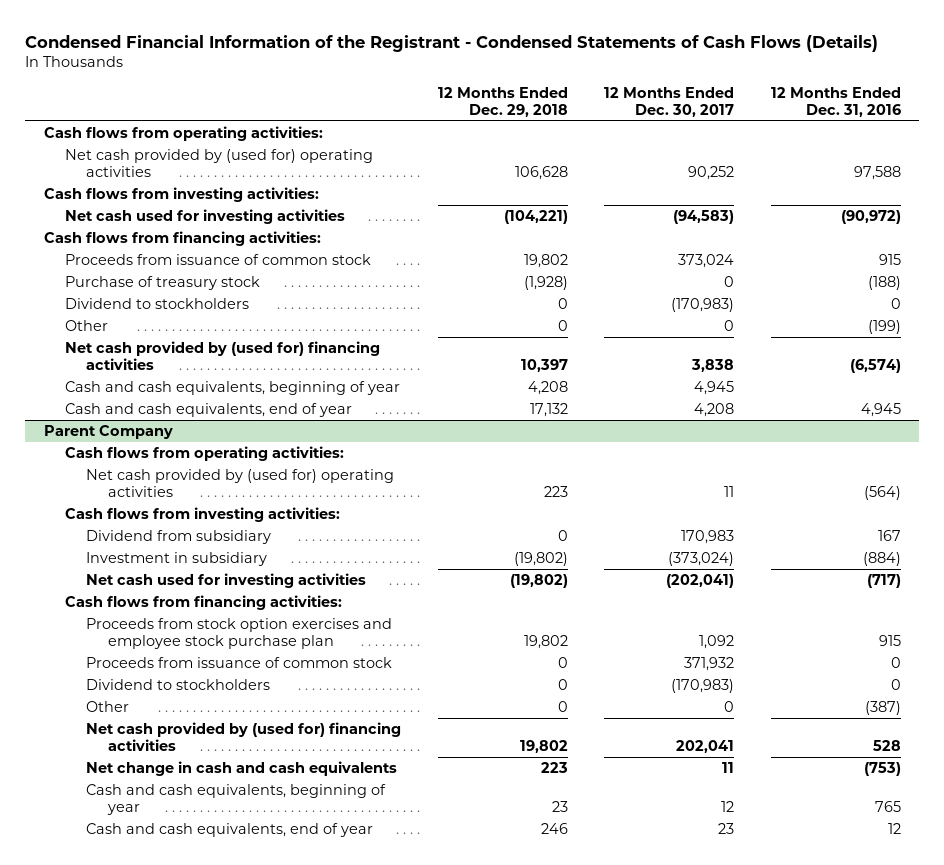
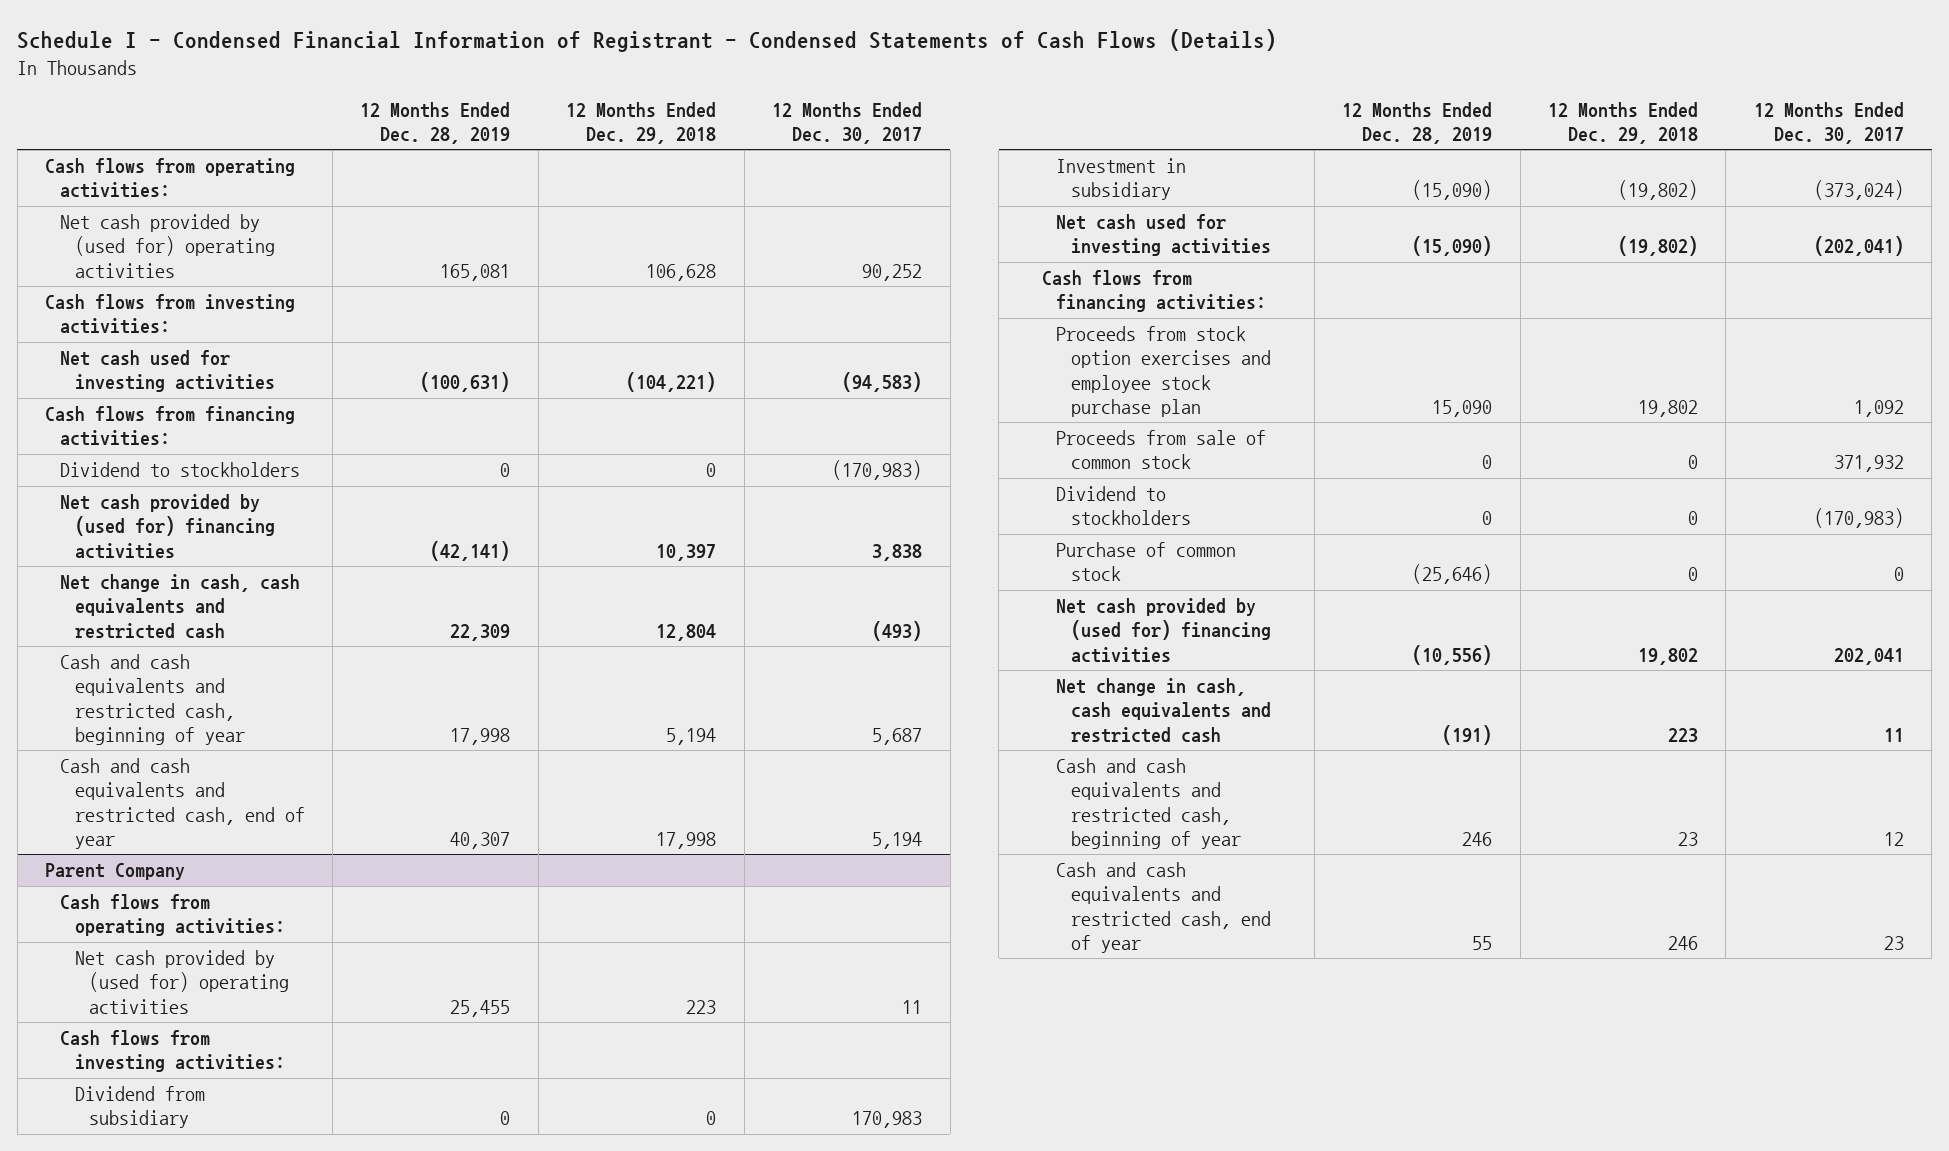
- Condensed Financial Information of the Registrant - Condensed Statements of Cash Flows (Details)
+ Schedule I - Condensed Financial Information of Registrant - Condensed Statements of Cash Flows (Details)
- | 12 Months Ended Dec. 29, 2018 | 12 Months Ended Dec. 30, 2017 | 12 Months Ended Dec. 31, 2016
+ | 12 Months Ended Dec. 28, 2019 | 12 Months Ended Dec. 29, 2018 | 12 Months Ended Dec. 30, 2017
- Proceeds from issuance of common stock | 19,802 | 373,024 | 915
- Purchase of treasury stock | (1,928) | 0 | (188)
- Other | 0 | 0 | (199)
- Cash and cash equivalents, beginning of year | 4,208 | 4,945 |
- Cash and cash equivalents, end of year | 17,132 | 4,208 | 4,945
+ Net change in cash, cash equivalents and restricted cash | 22,309 | 12,804 | (493)
+ Cash and cash equivalents and restricted cash, beginning of year | 17,998 | 5,194 | 5,687
+ Cash and cash equivalents and restricted cash, end of year | 40,307 | 17,998 | 5,194
@ Parent Company
- Proceeds from issuance of common stock | 0 | 371,932 | 0
+ Proceeds from sale of common stock | 0 | 0 | 371,932
- Other | 0 | 0 | (387)
+ Purchase of common stock | (25,646) | 0 | 0
- Net change in cash and cash equivalents | 223 | 11 | (753)
- Cash and cash equivalents, beginning of year | 23 | 12 | 765
- Cash and cash equivalents, end of year | 246 | 23 | 12
+ Net change in cash, cash equivalents and restricted cash | (191) | 223 | 11
+ Cash and cash equivalents and restricted cash, beginning of year | 246 | 23 | 12
+ Cash and cash equivalents and restricted cash, end of year | 55 | 246 | 23

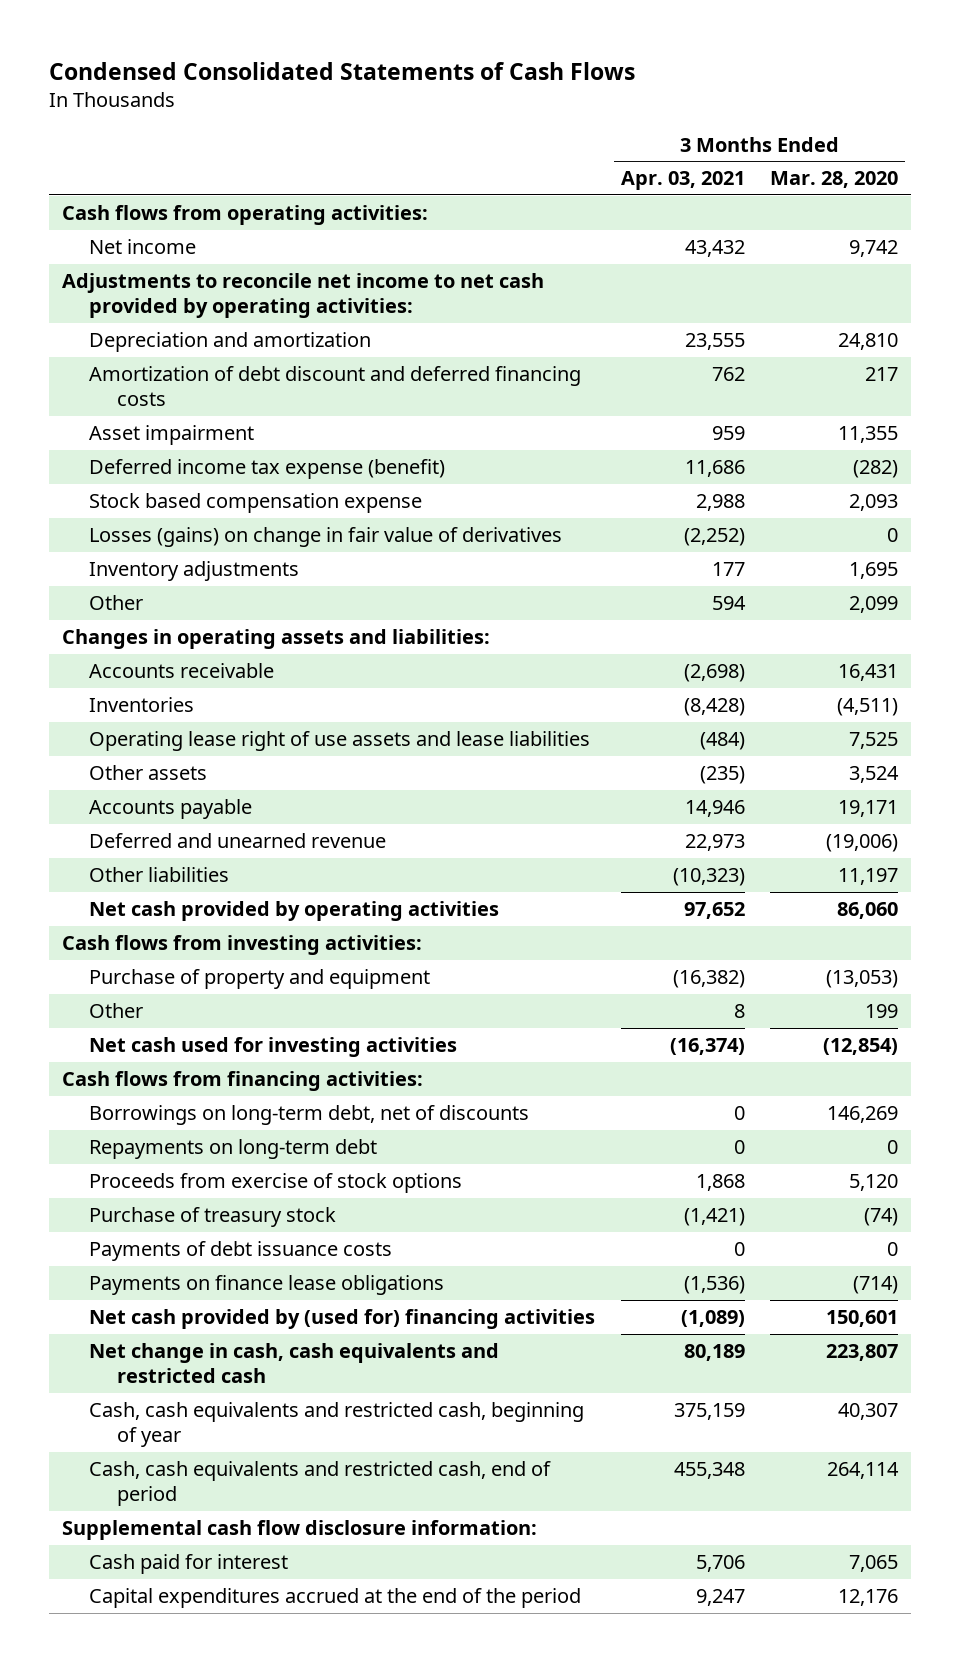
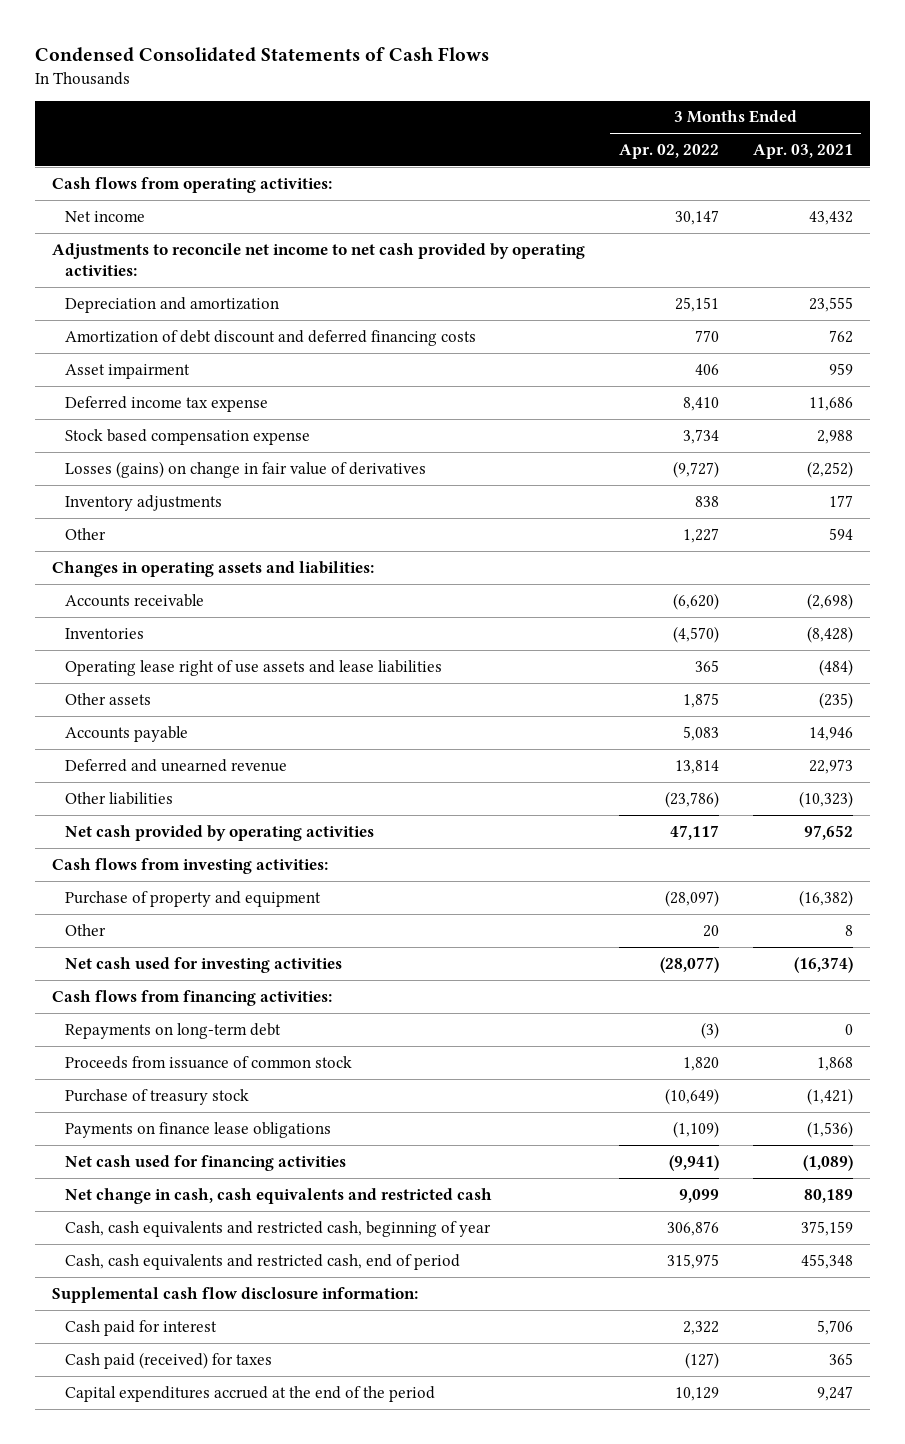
- | 3 Months Ended Apr. 03, 2021 | 3 Months Ended Mar. 28, 2020
+ | 3 Months Ended Apr. 02, 2022 | 3 Months Ended Apr. 03, 2021
- Deferred income tax expense (benefit) | 11,686 | (282)
+ Deferred income tax expense | 8,410 | 11,686
- Borrowings on long-term debt, net of discounts | 0 | 146,269
- Proceeds from exercise of stock options | 1,868 | 5,120
+ Proceeds from issuance of common stock | 1,820 | 1,868
- Payments of debt issuance costs | 0 | 0
- Net cash provided by (used for) financing activities | (1,089) | 150,601
+ Net cash used for financing activities | (9,941) | (1,089)
+ Cash paid (received) for taxes | (127) | 365

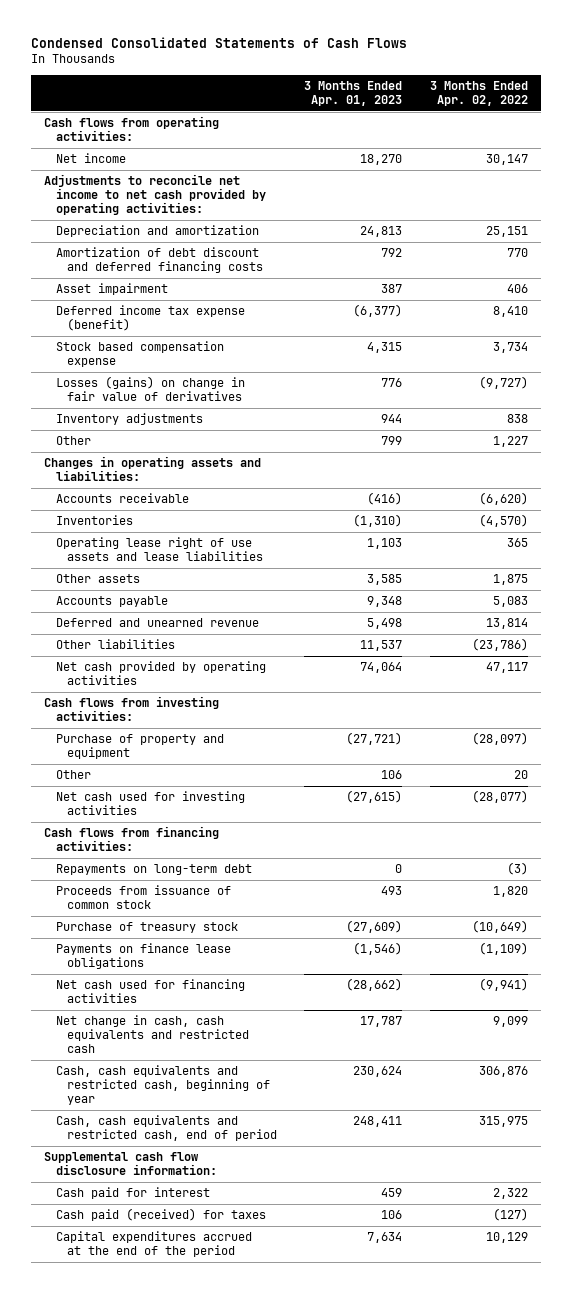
- | 3 Months Ended Apr. 02, 2022 | 3 Months Ended Apr. 03, 2021
+ | 3 Months Ended Apr. 01, 2023 | 3 Months Ended Apr. 02, 2022
- Deferred income tax expense | 8,410 | 11,686
+ Deferred income tax expense (benefit) | (6,377) | 8,410

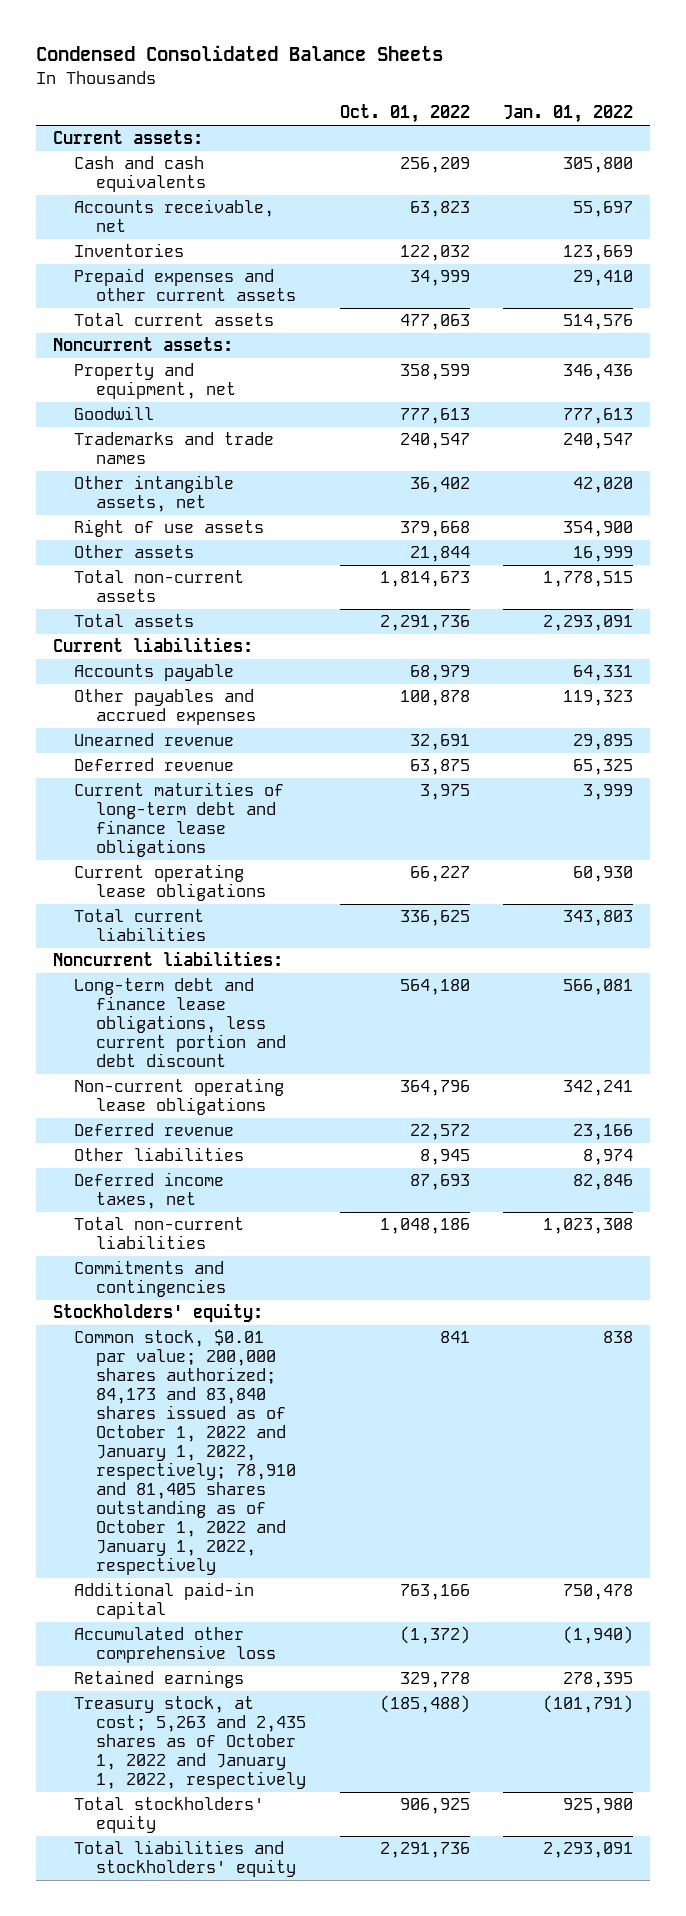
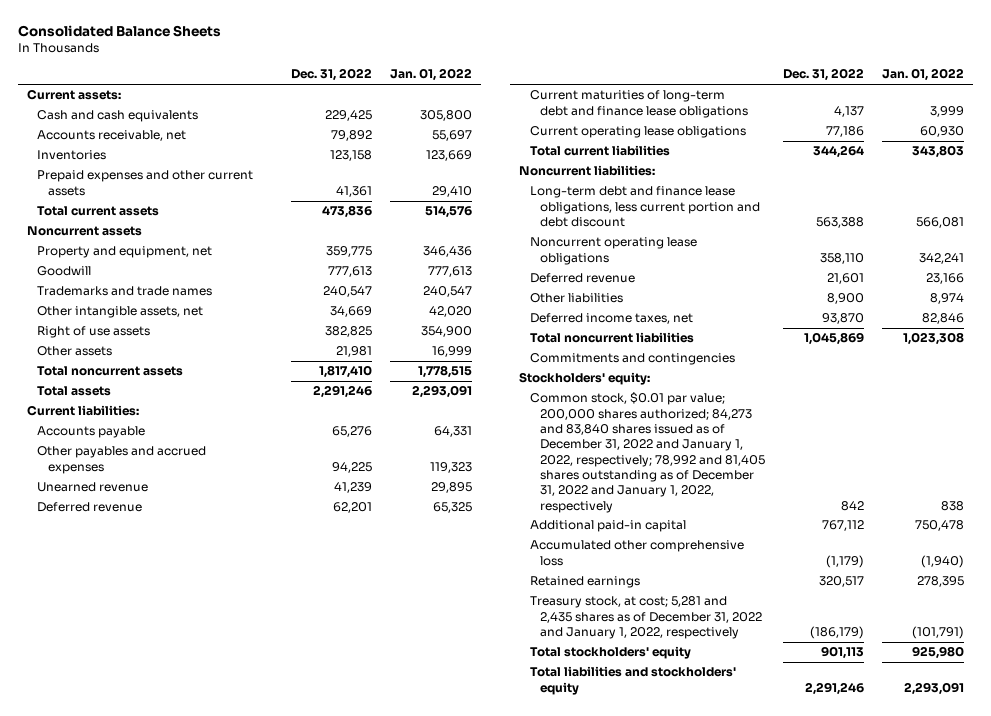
- Condensed Consolidated Balance Sheets
+ Consolidated Balance Sheets
- | Oct. 01, 2022 | Jan. 01, 2022
+ | Dec. 31, 2022 | Jan. 01, 2022
- Noncurrent assets:
+ Noncurrent assets
- Total non-current assets | 1,814,673 | 1,778,515
+ Total noncurrent assets | 1,817,410 | 1,778,515
- Non-current operating lease obligations | 364,796 | 342,241
+ Noncurrent operating lease obligations | 358,110 | 342,241
- Total non-current liabilities | 1,048,186 | 1,023,308
+ Total noncurrent liabilities | 1,045,869 | 1,023,308
- Common stock, $0.01 par value; 200,000 shares authorized; 84,173 and 83,840 shares issued as of October 1, 2022 and January 1, 2022, respectively; 78,910 and 81,405 shares outstanding as of October 1, 2022 and January 1, 2022, respectively | 841 | 838
+ Common stock, $0.01 par value; 200,000 shares authorized; 84,273 and 83,840 shares issued as of December 31, 2022 and January 1, 2022, respectively; 78,992 and 81,405 shares outstanding as of December 31, 2022 and January 1, 2022, respectively | 842 | 838
- Treasury stock, at cost; 5,263 and 2,435 shares as of October 1, 2022 and January 1, 2022, respectively | (185,488) | (101,791)
+ Treasury stock, at cost; 5,281 and 2,435 shares as of December 31, 2022 and January 1, 2022, respectively | (186,179) | (101,791)

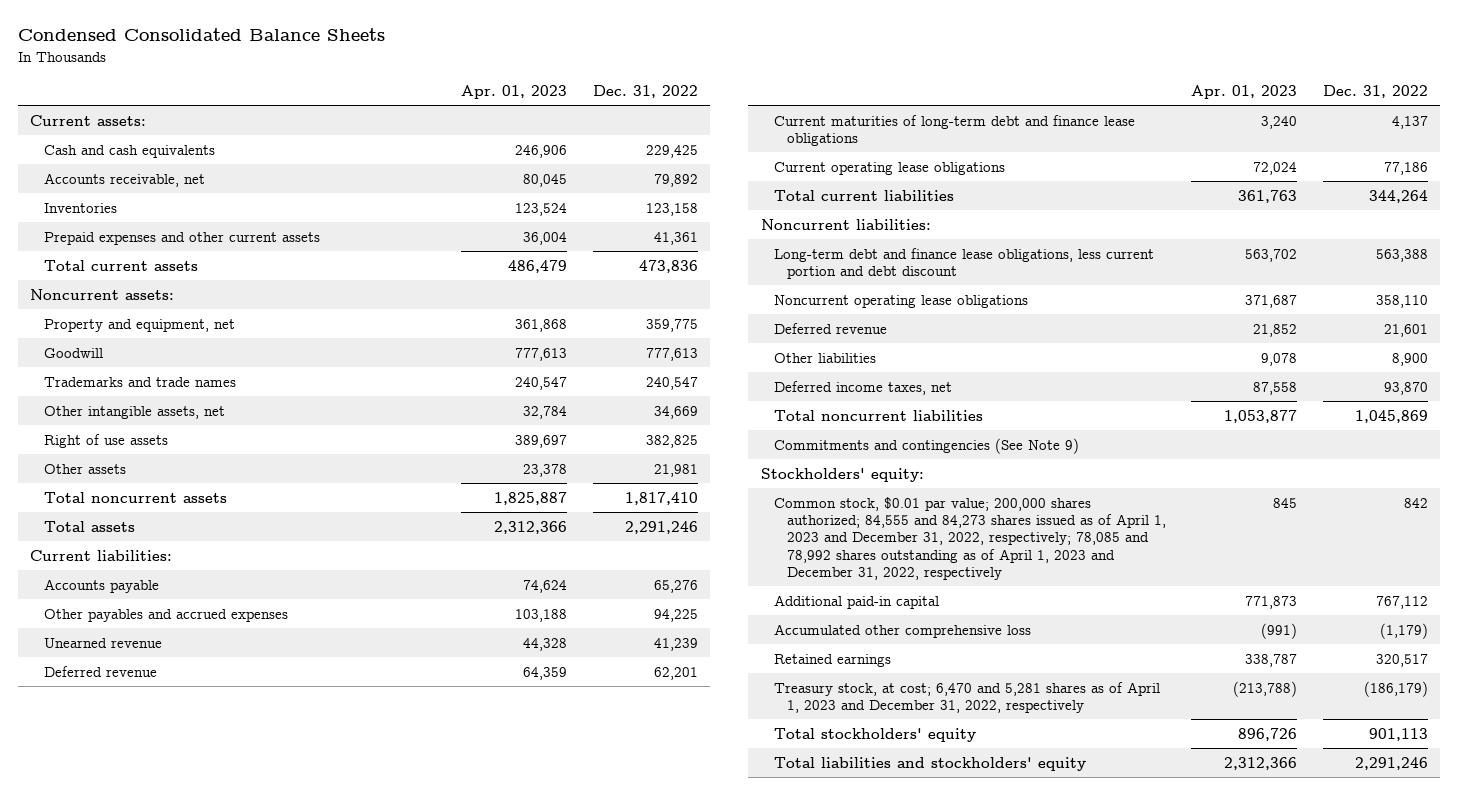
- Consolidated Balance Sheets
+ Condensed Consolidated Balance Sheets
- | Dec. 31, 2022 | Jan. 01, 2022
+ | Apr. 01, 2023 | Dec. 31, 2022
- Noncurrent assets
+ Noncurrent assets:
- Commitments and contingencies
+ Commitments and contingencies (See Note 9)
- Common stock, $0.01 par value; 200,000 shares authorized; 84,273 and 83,840 shares issued as of December 31, 2022 and January 1, 2022, respectively; 78,992 and 81,405 shares outstanding as of December 31, 2022 and January 1, 2022, respectively | 842 | 838
+ Common stock, $0.01 par value; 200,000 shares authorized; 84,555 and 84,273 shares issued as of April 1, 2023 and December 31, 2022, respectively; 78,085 and 78,992 shares outstanding as of April 1, 2023 and December 31, 2022, respectively | 845 | 842
- Treasury stock, at cost; 5,281 and 2,435 shares as of December 31, 2022 and January 1, 2022, respectively | (186,179) | (101,791)
+ Treasury stock, at cost; 6,470 and 5,281 shares as of April 1, 2023 and December 31, 2022, respectively | (213,788) | (186,179)

